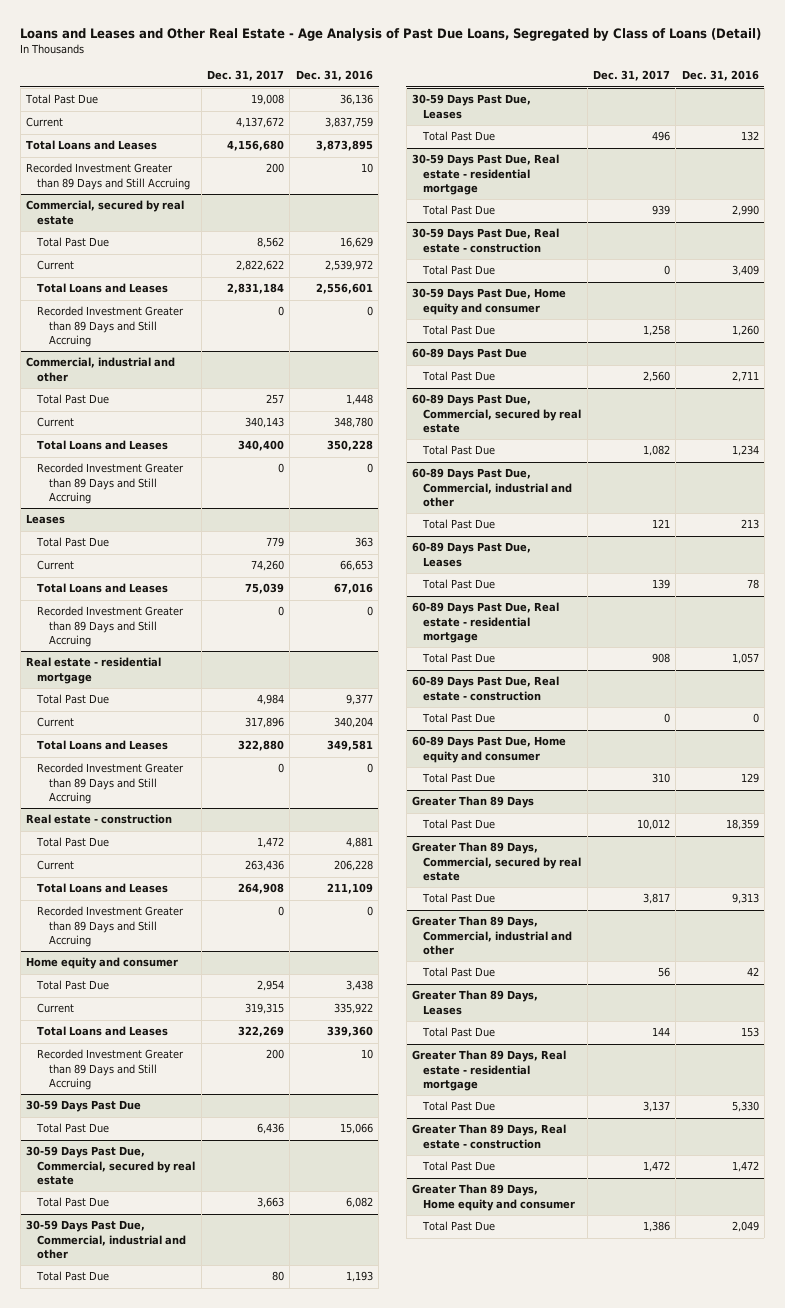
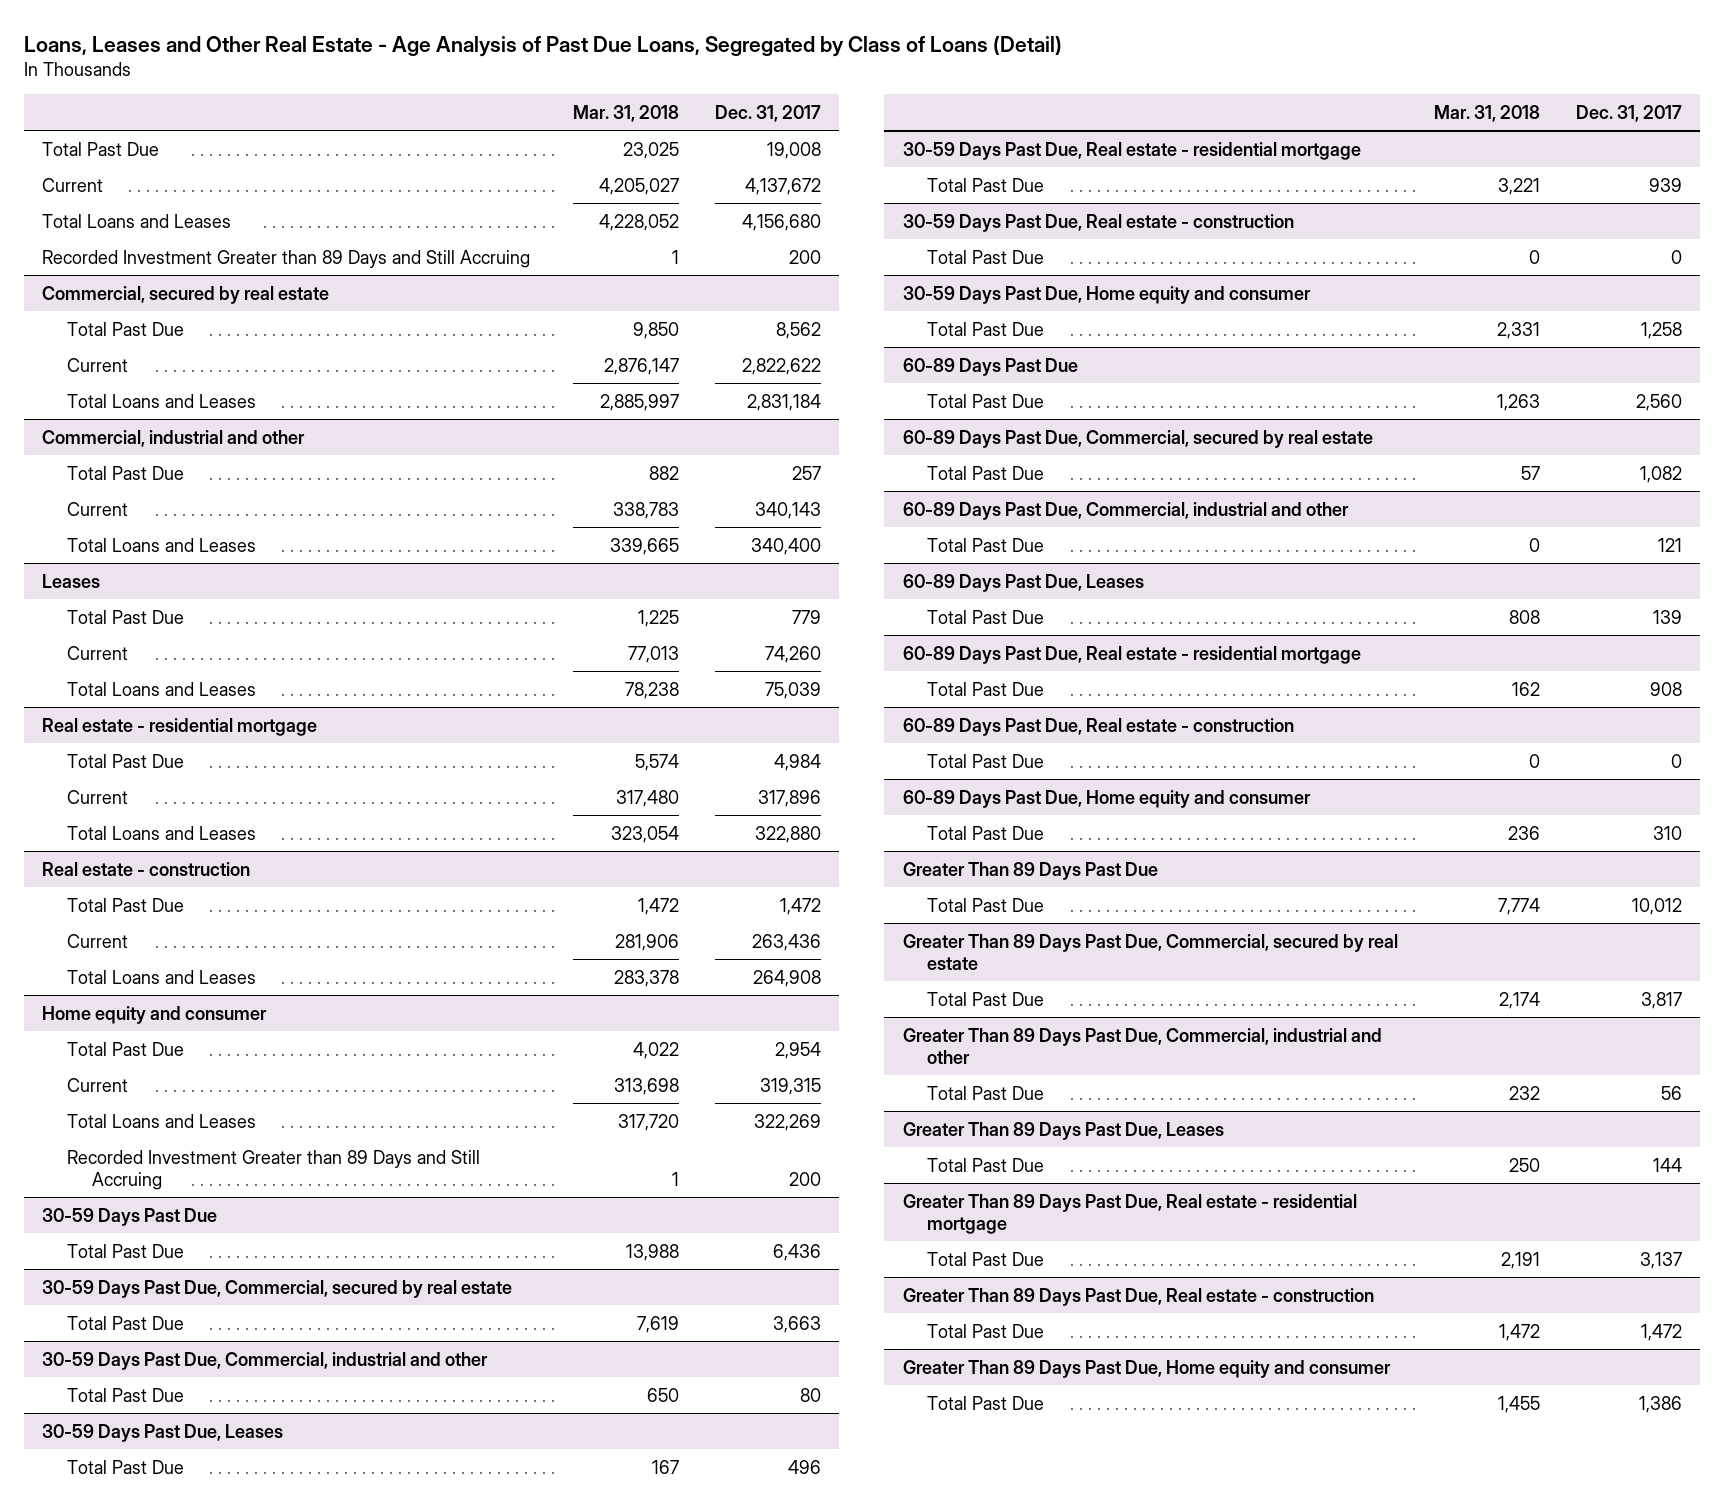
- Loans and Leases and Other Real Estate - Age Analysis of Past Due Loans, Segregated by Class of Loans (Detail)
+ Loans, Leases and Other Real Estate - Age Analysis of Past Due Loans, Segregated by Class of Loans (Detail)
- | Dec. 31, 2017 | Dec. 31, 2016
+ | Mar. 31, 2018 | Dec. 31, 2017
@ Commercial, secured by real estate
- Recorded Investment Greater than 89 Days and Still Accruing | 0 | 0
@ Commercial, industrial and other
- Recorded Investment Greater than 89 Days and Still Accruing | 0 | 0
@ Leases
- Recorded Investment Greater than 89 Days and Still Accruing | 0 | 0
@ Real estate - residential mortgage
- Recorded Investment Greater than 89 Days and Still Accruing | 0 | 0
@ Real estate - construction
- Recorded Investment Greater than 89 Days and Still Accruing | 0 | 0
- Greater Than 89 Days
+ Greater Than 89 Days Past Due
- Greater Than 89 Days, Commercial, secured by real estate
+ Greater Than 89 Days Past Due, Commercial, secured by real estate
- Greater Than 89 Days, Commercial, industrial and other
+ Greater Than 89 Days Past Due, Commercial, industrial and other
- Greater Than 89 Days, Leases
+ Greater Than 89 Days Past Due, Leases
- Greater Than 89 Days, Real estate - residential mortgage
+ Greater Than 89 Days Past Due, Real estate - residential mortgage
- Greater Than 89 Days, Real estate - construction
+ Greater Than 89 Days Past Due, Real estate - construction
- Greater Than 89 Days, Home equity and consumer
+ Greater Than 89 Days Past Due, Home equity and consumer

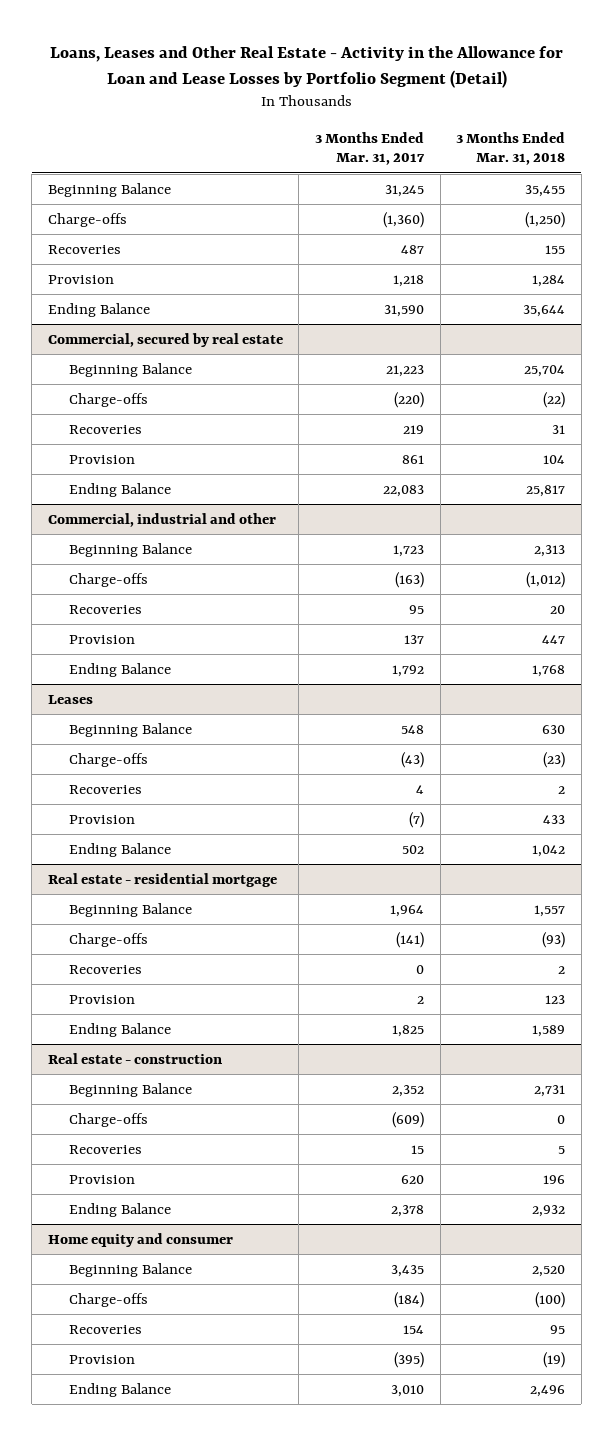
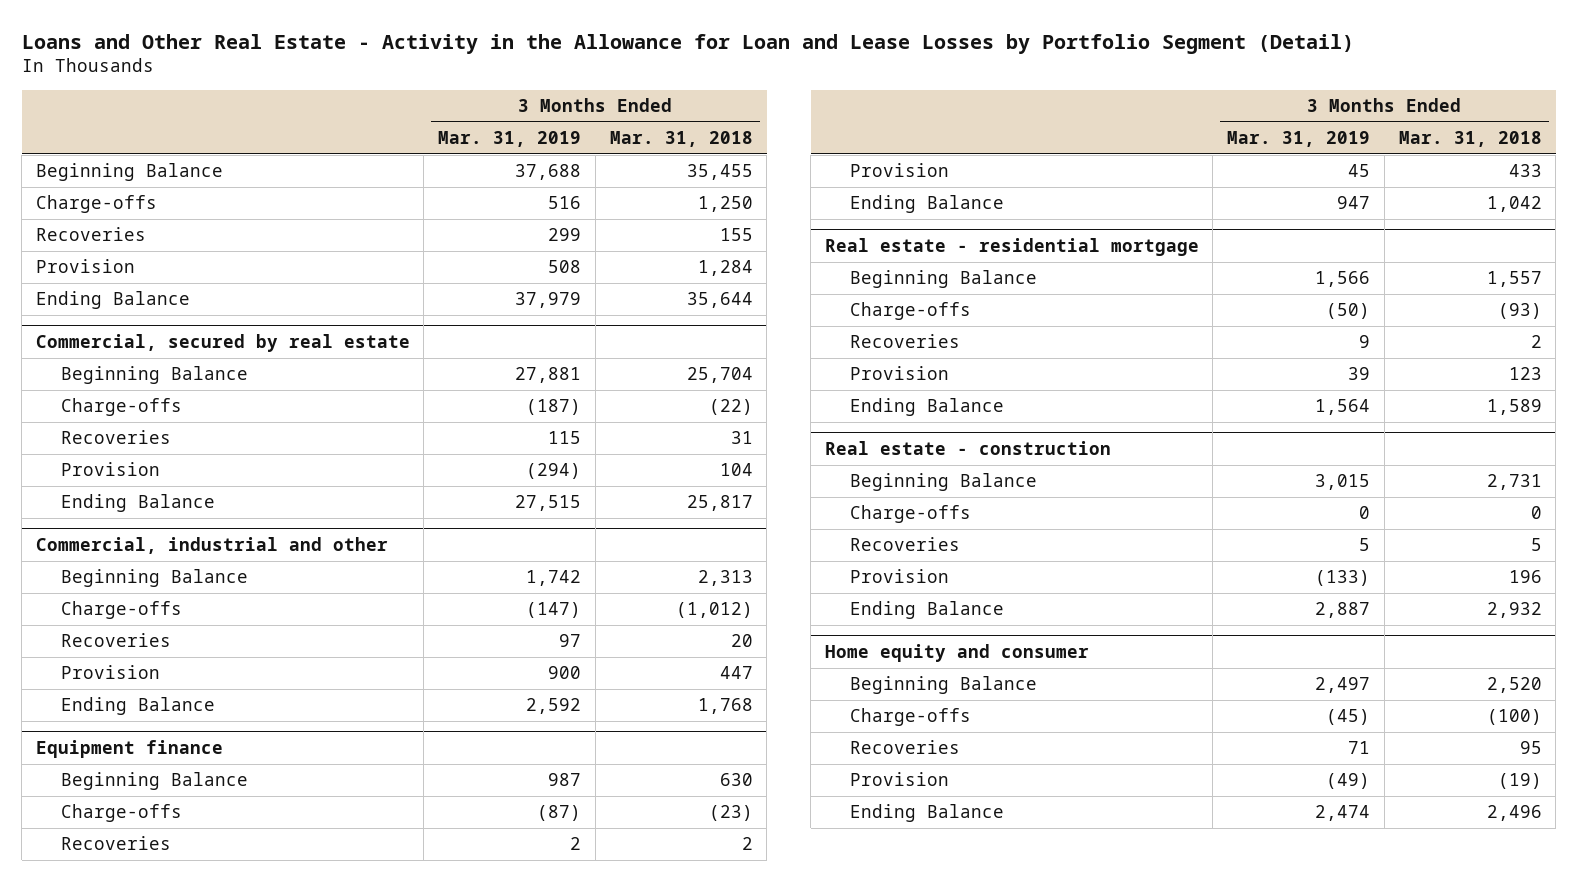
- Loans, Leases and Other Real Estate - Activity in the Allowance for Loan and Lease Losses by Portfolio Segment (Detail)
+ Loans and Other Real Estate - Activity in the Allowance for Loan and Lease Losses by Portfolio Segment (Detail)
- | 3 Months Ended Mar. 31, 2017 | 3 Months Ended Mar. 31, 2018
+ | 3 Months Ended Mar. 31, 2019 | 3 Months Ended Mar. 31, 2018
- Charge-offs | (1,360) | (1,250)
+ Charge-offs | 516 | 1,250
- Leases
+ Equipment finance

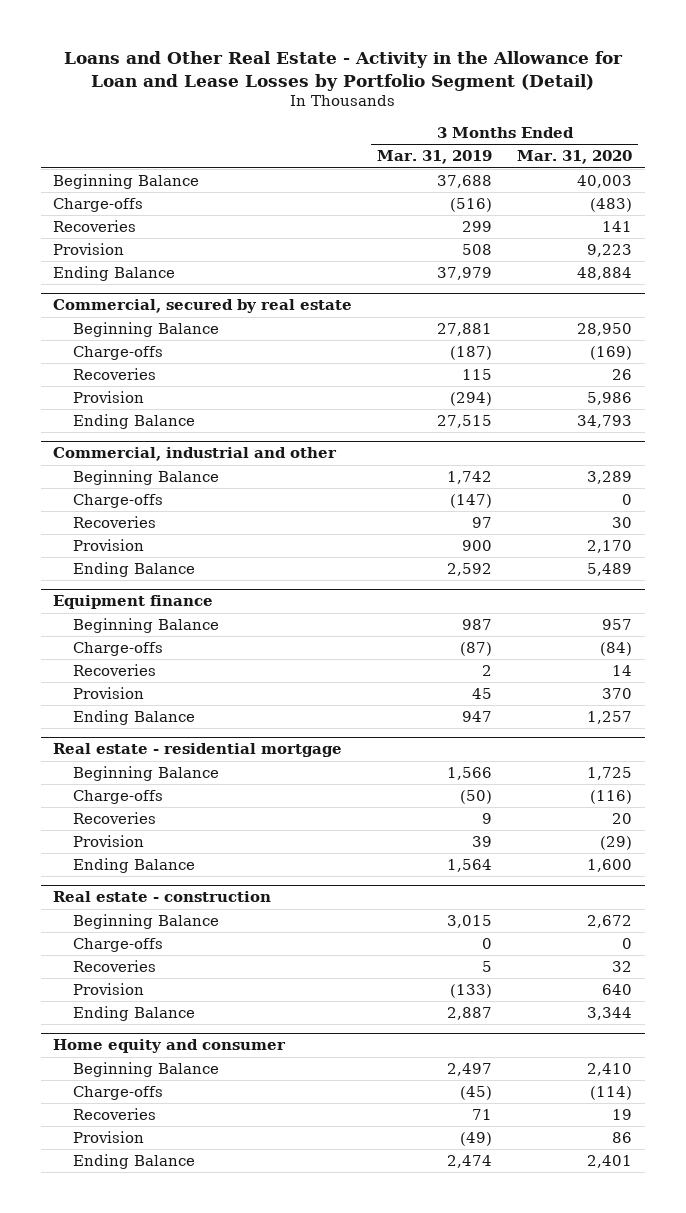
- | 3 Months Ended Mar. 31, 2019 | 3 Months Ended Mar. 31, 2018
+ | 3 Months Ended Mar. 31, 2019 | 3 Months Ended Mar. 31, 2020
- Charge-offs | 516 | 1,250
+ Charge-offs | (516) | (483)

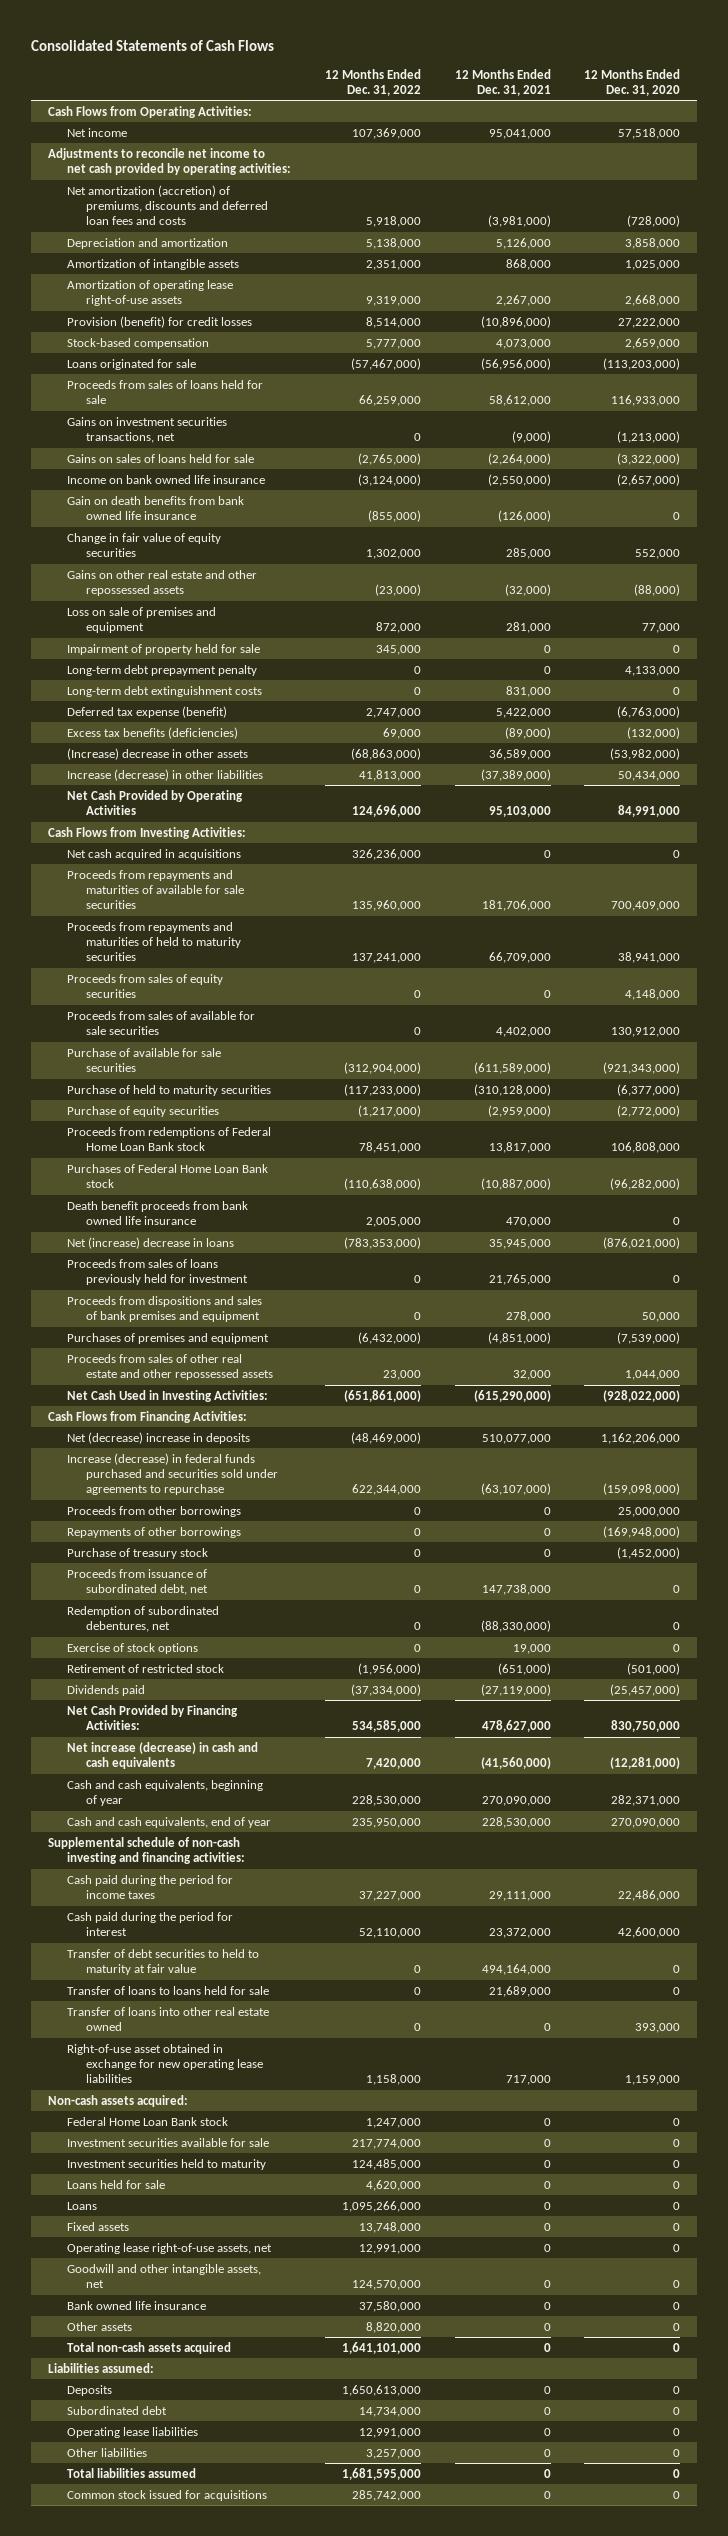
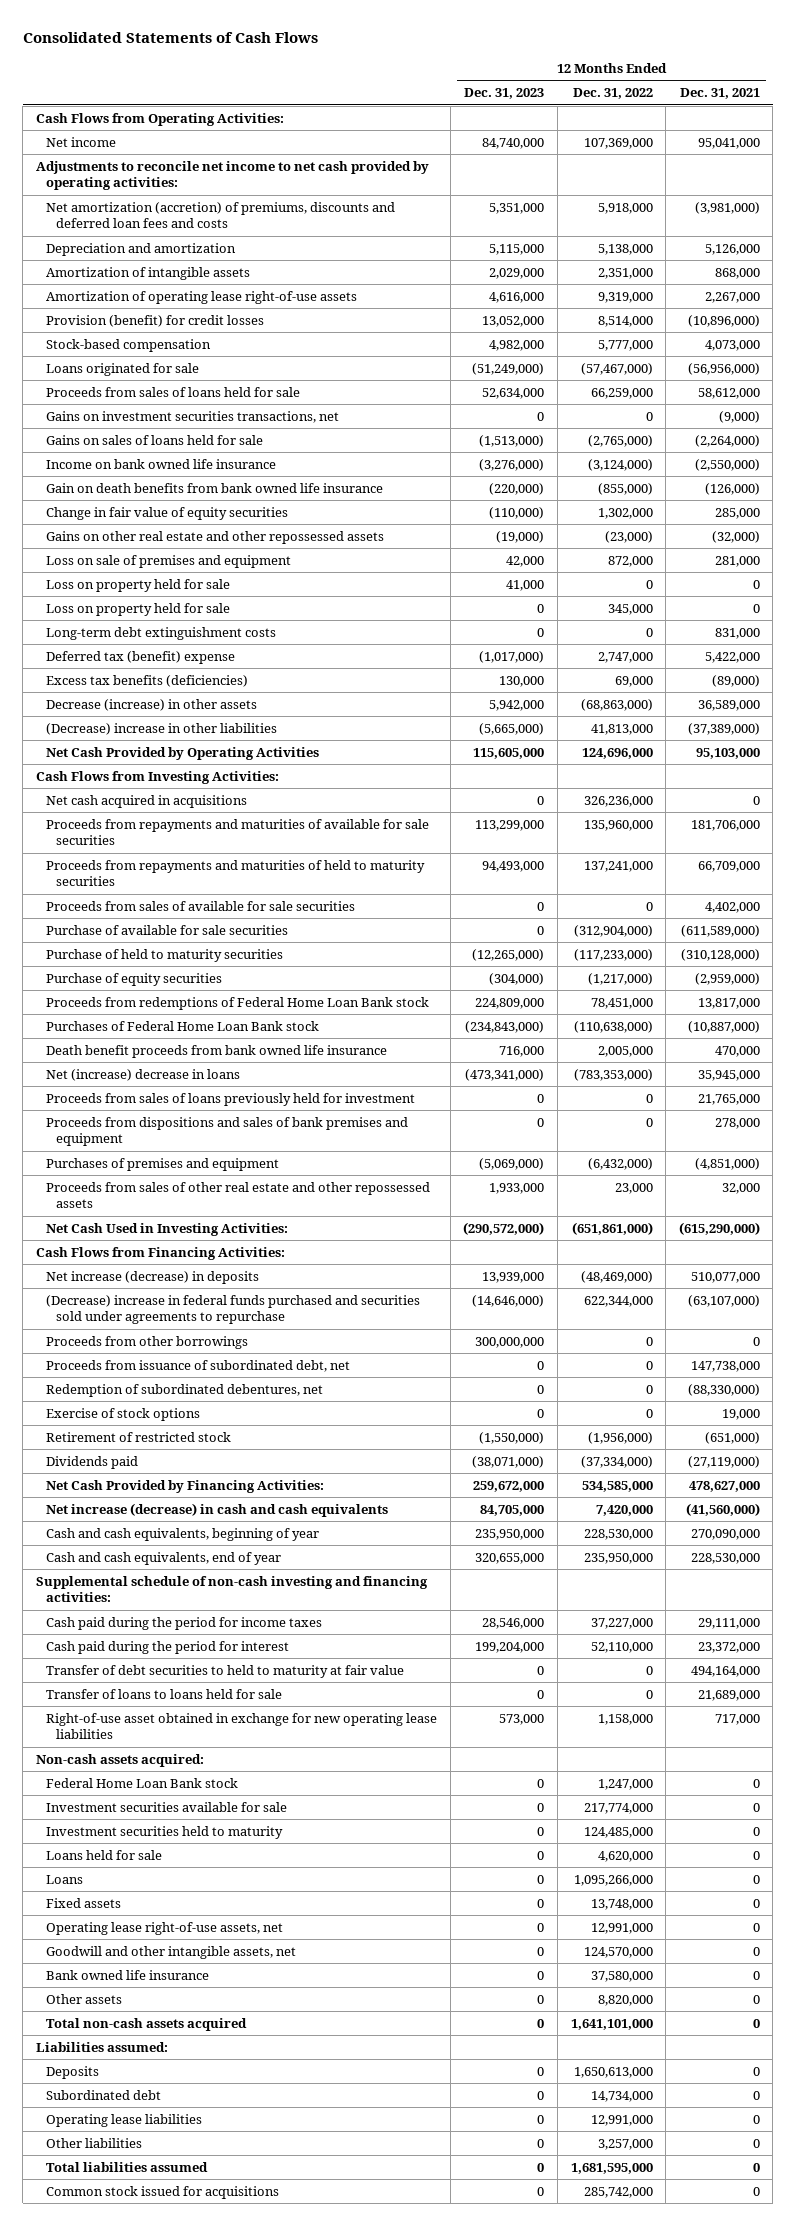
- | 12 Months Ended Dec. 31, 2022 | 12 Months Ended Dec. 31, 2021 | 12 Months Ended Dec. 31, 2020
+ | 12 Months Ended Dec. 31, 2023 | 12 Months Ended Dec. 31, 2022 | 12 Months Ended Dec. 31, 2021
- Impairment of property held for sale | 345,000 | 0 | 0
- Long-term debt prepayment penalty | 0 | 0 | 4,133,000
+ Loss on property held for sale | 41,000 | 0 | 0
+ Loss on property held for sale | 0 | 345,000 | 0
- Deferred tax expense (benefit) | 2,747,000 | 5,422,000 | (6,763,000)
+ Deferred tax (benefit) expense | (1,017,000) | 2,747,000 | 5,422,000
- (Increase) decrease in other assets | (68,863,000) | 36,589,000 | (53,982,000)
- Increase (decrease) in other liabilities | 41,813,000 | (37,389,000) | 50,434,000
+ Decrease (increase) in other assets | 5,942,000 | (68,863,000) | 36,589,000
+ (Decrease) increase in other liabilities | (5,665,000) | 41,813,000 | (37,389,000)
- Proceeds from sales of equity securities | 0 | 0 | 4,148,000
- Net (decrease) increase in deposits | (48,469,000) | 510,077,000 | 1,162,206,000
- Increase (decrease) in federal funds purchased and securities sold under agreements to repurchase | 622,344,000 | (63,107,000) | (159,098,000)
+ Net increase (decrease) in deposits | 13,939,000 | (48,469,000) | 510,077,000
+ (Decrease) increase in federal funds purchased and securities sold under agreements to repurchase | (14,646,000) | 622,344,000 | (63,107,000)
- Repayments of other borrowings | 0 | 0 | (169,948,000)
- Purchase of treasury stock | 0 | 0 | (1,452,000)
- Transfer of loans into other real estate owned | 0 | 0 | 393,000

